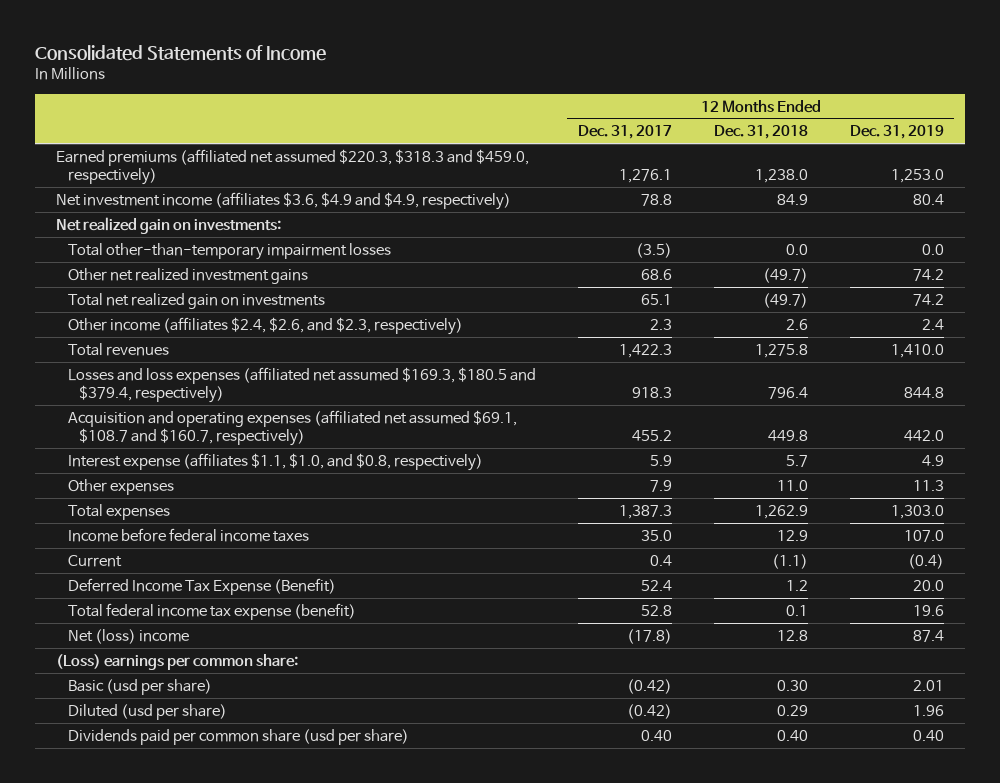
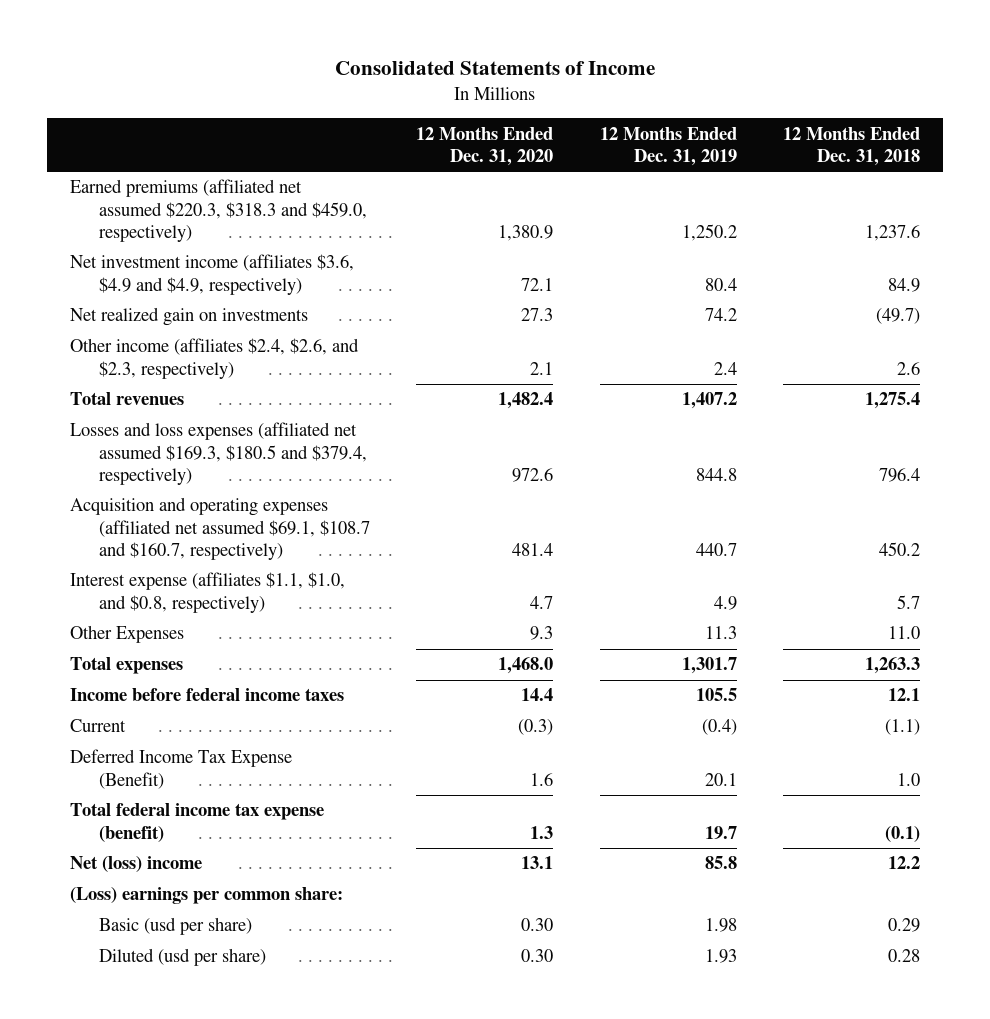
- | 12 Months Ended Dec. 31, 2017 | 12 Months Ended Dec. 31, 2018 | 12 Months Ended Dec. 31, 2019
+ | 12 Months Ended Dec. 31, 2020 | 12 Months Ended Dec. 31, 2019 | 12 Months Ended Dec. 31, 2018
- Earned premiums (affiliated net assumed $220.3, $318.3 and $459.0, respectively) | 1,276.1 | 1,238.0 | 1,253.0
+ Earned premiums (affiliated net assumed $220.3, $318.3 and $459.0, respectively) | 1,380.9 | 1,250.2 | 1,237.6
- Net realized gain on investments:
- Total other-than-temporary impairment losses | (3.5) | 0.0 | 0.0
- Other net realized investment gains | 68.6 | (49.7) | 74.2
- Total net realized gain on investments | 65.1 | (49.7) | 74.2
+ Net realized gain on investments | 27.3 | 74.2 | (49.7)
- Total revenues | 1,422.3 | 1,275.8 | 1,410.0
+ Total revenues | 1,482.4 | 1,407.2 | 1,275.4
- Acquisition and operating expenses (affiliated net assumed $69.1, $108.7 and $160.7, respectively) | 455.2 | 449.8 | 442.0
+ Acquisition and operating expenses (affiliated net assumed $69.1, $108.7 and $160.7, respectively) | 481.4 | 440.7 | 450.2
- Other expenses | 7.9 | 11.0 | 11.3
- Total expenses | 1,387.3 | 1,262.9 | 1,303.0
- Income before federal income taxes | 35.0 | 12.9 | 107.0
+ Other Expenses | 9.3 | 11.3 | 11.0
+ Total expenses | 1,468.0 | 1,301.7 | 1,263.3
+ Income before federal income taxes | 14.4 | 105.5 | 12.1
- Deferred Income Tax Expense (Benefit) | 52.4 | 1.2 | 20.0
- Total federal income tax expense (benefit) | 52.8 | 0.1 | 19.6
- Net (loss) income | (17.8) | 12.8 | 87.4
+ Deferred Income Tax Expense (Benefit) | 1.6 | 20.1 | 1.0
+ Total federal income tax expense (benefit) | 1.3 | 19.7 | (0.1)
+ Net (loss) income | 13.1 | 85.8 | 12.2
- Basic (usd per share) | (0.42) | 0.30 | 2.01
- Diluted (usd per share) | (0.42) | 0.29 | 1.96
- Dividends paid per common share (usd per share) | 0.40 | 0.40 | 0.40
+ Basic (usd per share) | 0.30 | 1.98 | 0.29
+ Diluted (usd per share) | 0.30 | 1.93 | 0.28

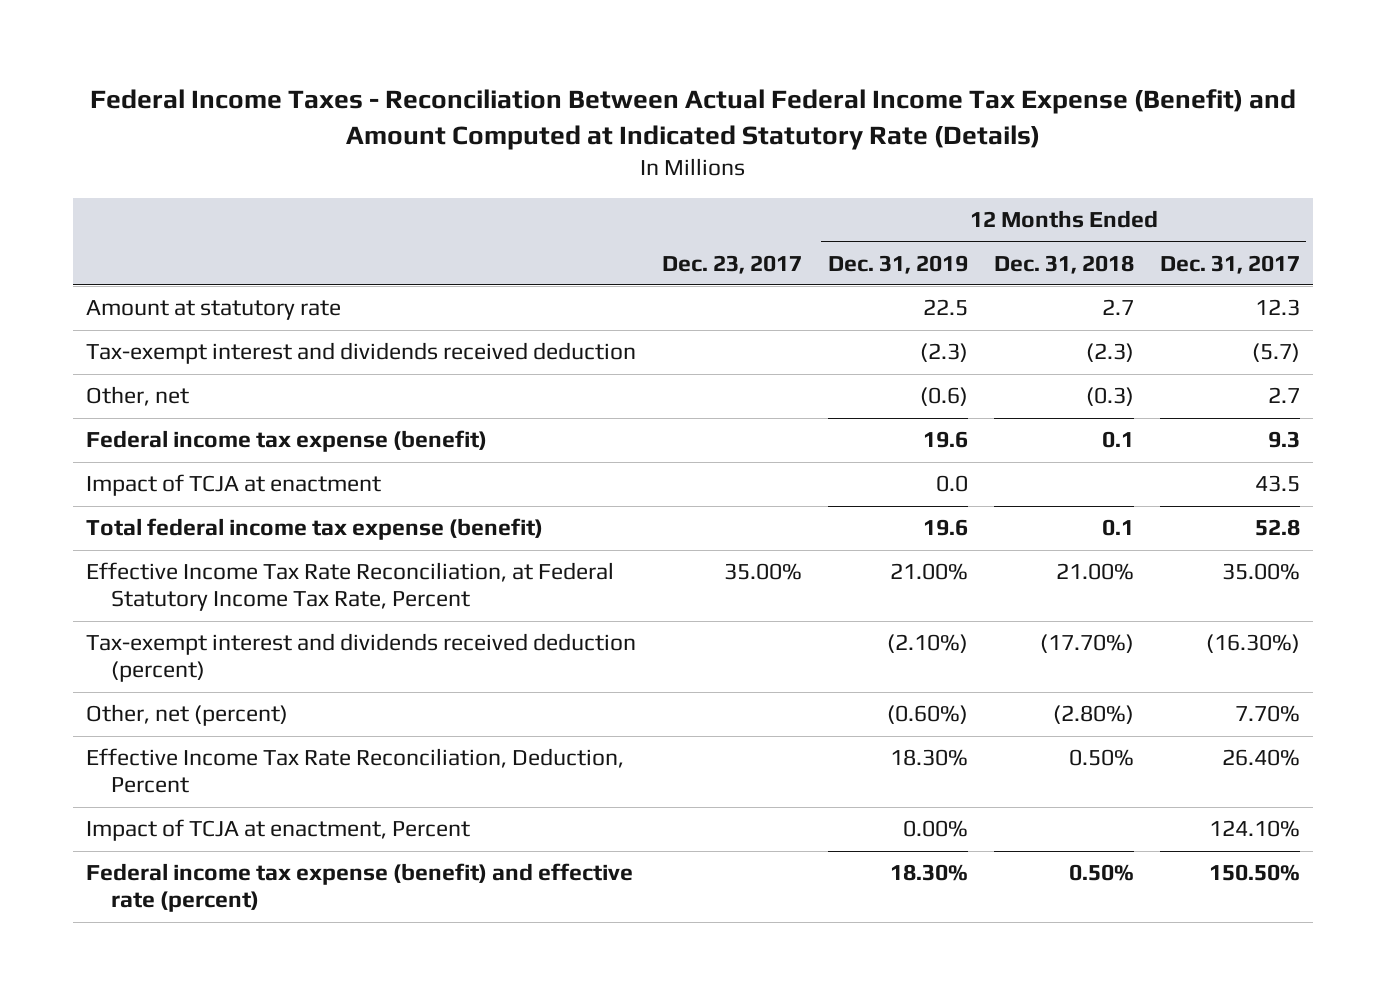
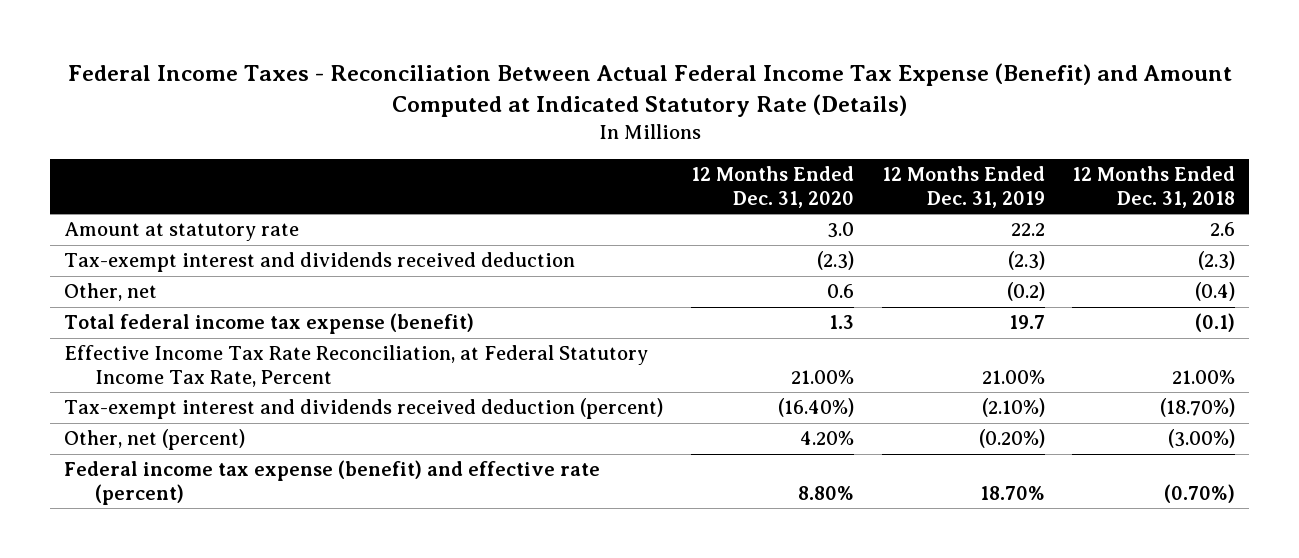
- | Dec. 23, 2017 | 12 Months Ended Dec. 31, 2019 | 12 Months Ended Dec. 31, 2018 | 12 Months Ended Dec. 31, 2017
+ | 12 Months Ended Dec. 31, 2020 | 12 Months Ended Dec. 31, 2019 | 12 Months Ended Dec. 31, 2018
- Amount at statutory rate | | 22.5 | 2.7 | 12.3
+ Amount at statutory rate | 3.0 | 22.2 | 2.6
- Other, net | | (0.6) | (0.3) | 2.7
- Federal income tax expense (benefit) | | 19.6 | 0.1 | 9.3
- Impact of TCJA at enactment | | 0.0 | | 43.5
- Total federal income tax expense (benefit) | | 19.6 | 0.1 | 52.8
+ Other, net | 0.6 | (0.2) | (0.4)
+ Total federal income tax expense (benefit) | 1.3 | 19.7 | (0.1)
- Tax-exempt interest and dividends received deduction (percent) | | (2.10%) | (17.70%) | (16.30%)
- Other, net (percent) | | (0.60%) | (2.80%) | 7.70%
- Effective Income Tax Rate Reconciliation, Deduction, Percent | | 18.30% | 0.50% | 26.40%
- Impact of TCJA at enactment, Percent | | 0.00% | | 124.10%
- Federal income tax expense (benefit) and effective rate (percent) | | 18.30% | 0.50% | 150.50%
+ Tax-exempt interest and dividends received deduction (percent) | (16.40%) | (2.10%) | (18.70%)
+ Other, net (percent) | 4.20% | (0.20%) | (3.00%)
+ Federal income tax expense (benefit) and effective rate (percent) | 8.80% | 18.70% | (0.70%)

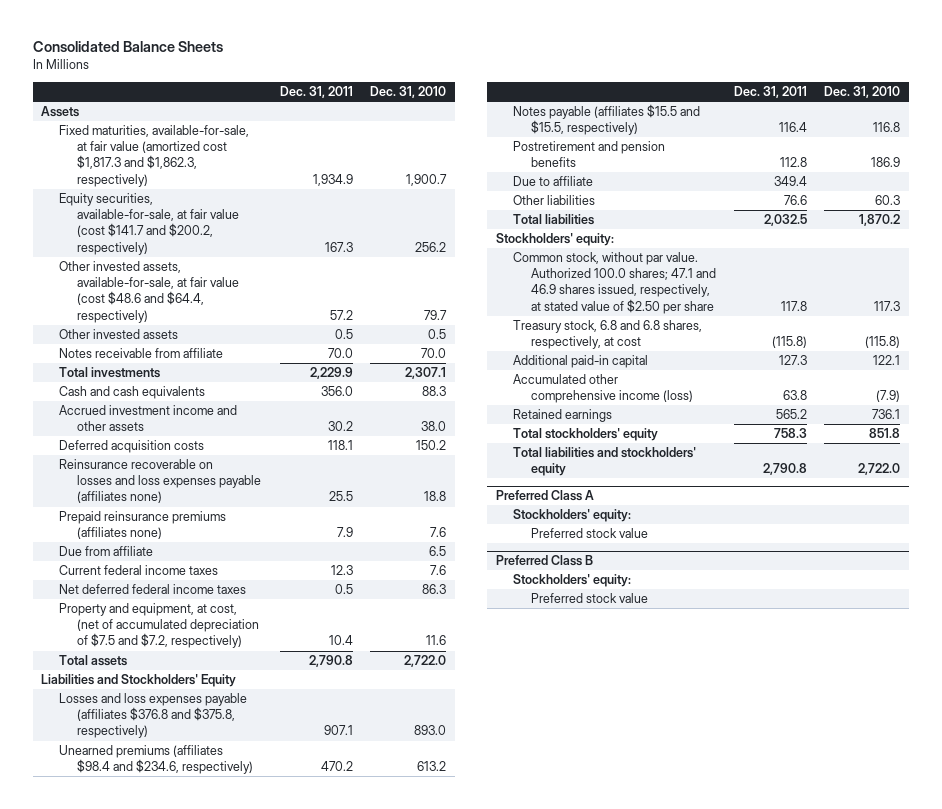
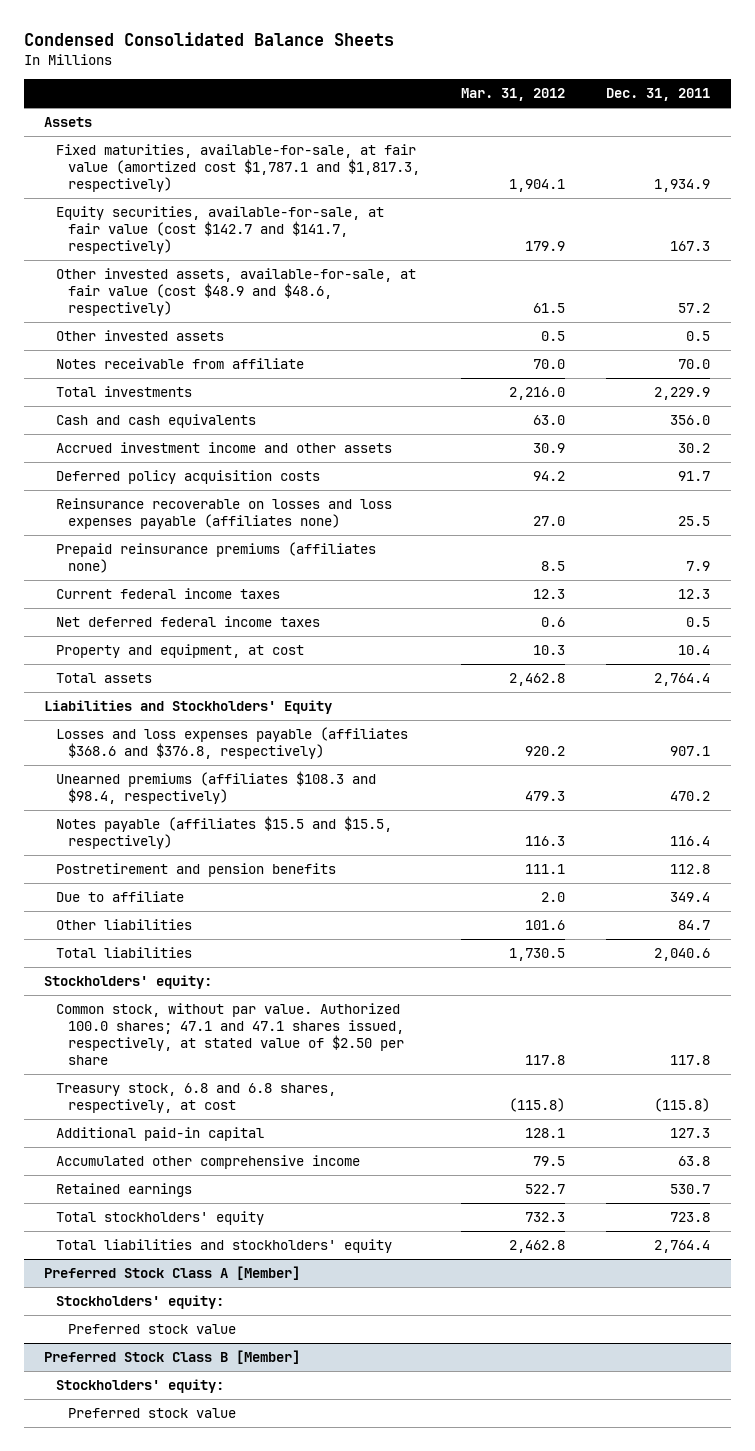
- Consolidated Balance Sheets
+ Condensed Consolidated Balance Sheets
- | Dec. 31, 2011 | Dec. 31, 2010
+ | Mar. 31, 2012 | Dec. 31, 2011
- Fixed maturities, available-for-sale, at fair value (amortized cost $1,817.3 and $1,862.3, respectively) | 1,934.9 | 1,900.7
- Equity securities, available-for-sale, at fair value (cost $141.7 and $200.2, respectively) | 167.3 | 256.2
- Other invested assets, available-for-sale, at fair value (cost $48.6 and $64.4, respectively) | 57.2 | 79.7
+ Fixed maturities, available-for-sale, at fair value (amortized cost $1,787.1 and $1,817.3, respectively) | 1,904.1 | 1,934.9
+ Equity securities, available-for-sale, at fair value (cost $142.7 and $141.7, respectively) | 179.9 | 167.3
+ Other invested assets, available-for-sale, at fair value (cost $48.9 and $48.6, respectively) | 61.5 | 57.2
- Deferred acquisition costs | 118.1 | 150.2
+ Deferred policy acquisition costs | 94.2 | 91.7
- Due from affiliate | | 6.5
- Property and equipment, at cost, (net of accumulated depreciation of $7.5 and $7.2, respectively) | 10.4 | 11.6
- Total assets | 2,790.8 | 2,722.0
+ Property and equipment, at cost | 10.3 | 10.4
+ Total assets | 2,462.8 | 2,764.4
- Losses and loss expenses payable (affiliates $376.8 and $375.8, respectively) | 907.1 | 893.0
- Unearned premiums (affiliates $98.4 and $234.6, respectively) | 470.2 | 613.2
+ Losses and loss expenses payable (affiliates $368.6 and $376.8, respectively) | 920.2 | 907.1
+ Unearned premiums (affiliates $108.3 and $98.4, respectively) | 479.3 | 470.2
- Other liabilities | 76.6 | 60.3
- Total liabilities | 2,032.5 | 1,870.2
+ Other liabilities | 101.6 | 84.7
+ Total liabilities | 1,730.5 | 2,040.6
- Common stock, without par value. Authorized 100.0 shares; 47.1 and 46.9 shares issued, respectively, at stated value of $2.50 per share | 117.8 | 117.3
+ Common stock, without par value. Authorized 100.0 shares; 47.1 and 47.1 shares issued, respectively, at stated value of $2.50 per share | 117.8 | 117.8
- Accumulated other comprehensive income (loss) | 63.8 | (7.9)
- Retained earnings | 565.2 | 736.1
- Total stockholders' equity | 758.3 | 851.8
- Total liabilities and stockholders' equity | 2,790.8 | 2,722.0
- Preferred Class A
+ Accumulated other comprehensive income | 79.5 | 63.8
+ Retained earnings | 522.7 | 530.7
+ Total stockholders' equity | 732.3 | 723.8
+ Total liabilities and stockholders' equity | 2,462.8 | 2,764.4
+ Preferred Stock Class A [Member]
- Preferred Class B
+ Preferred Stock Class B [Member]

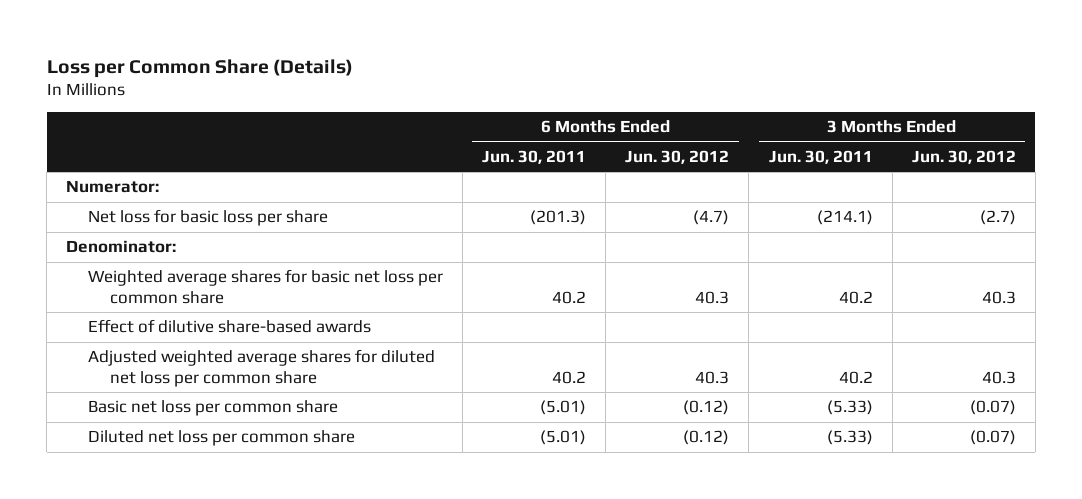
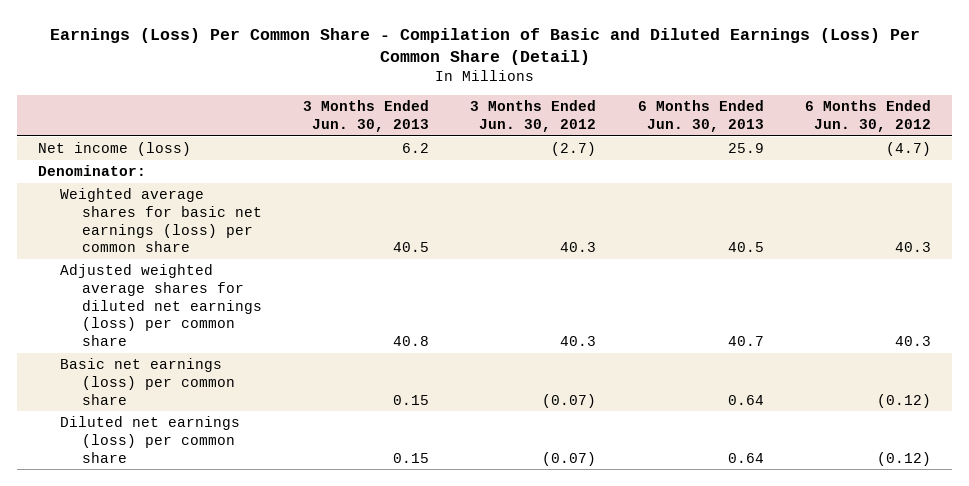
- Loss per Common Share (Details)
+ Earnings (Loss) Per Common Share - Compilation of Basic and Diluted Earnings (Loss) Per Common Share (Detail)
- | 6 Months Ended Jun. 30, 2011 | 6 Months Ended Jun. 30, 2012 | 3 Months Ended Jun. 30, 2011 | 3 Months Ended Jun. 30, 2012
+ | 3 Months Ended Jun. 30, 2013 | 3 Months Ended Jun. 30, 2012 | 6 Months Ended Jun. 30, 2013 | 6 Months Ended Jun. 30, 2012
- Numerator:
- Net loss for basic loss per share | (201.3) | (4.7) | (214.1) | (2.7)
+ Net income (loss) | 6.2 | (2.7) | 25.9 | (4.7)
- Weighted average shares for basic net loss per common share | 40.2 | 40.3 | 40.2 | 40.3
- Effect of dilutive share-based awards
- Adjusted weighted average shares for diluted net loss per common share | 40.2 | 40.3 | 40.2 | 40.3
- Basic net loss per common share | (5.01) | (0.12) | (5.33) | (0.07)
- Diluted net loss per common share | (5.01) | (0.12) | (5.33) | (0.07)
+ Weighted average shares for basic net earnings (loss) per common share | 40.5 | 40.3 | 40.5 | 40.3
+ Adjusted weighted average shares for diluted net earnings (loss) per common share | 40.8 | 40.3 | 40.7 | 40.3
+ Basic net earnings (loss) per common share | 0.15 | (0.07) | 0.64 | (0.12)
+ Diluted net earnings (loss) per common share | 0.15 | (0.07) | 0.64 | (0.12)

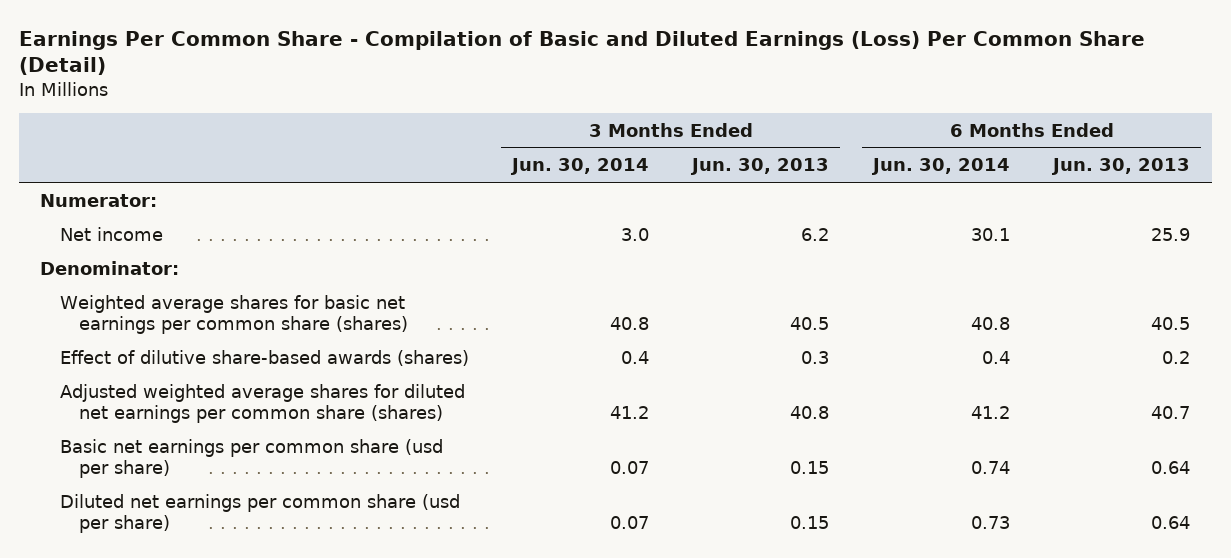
- Earnings (Loss) Per Common Share - Compilation of Basic and Diluted Earnings (Loss) Per Common Share (Detail)
+ Earnings Per Common Share - Compilation of Basic and Diluted Earnings (Loss) Per Common Share (Detail)
- | 3 Months Ended Jun. 30, 2013 | 3 Months Ended Jun. 30, 2012 | 6 Months Ended Jun. 30, 2013 | 6 Months Ended Jun. 30, 2012
+ | 3 Months Ended Jun. 30, 2014 | 3 Months Ended Jun. 30, 2013 | 6 Months Ended Jun. 30, 2014 | 6 Months Ended Jun. 30, 2013
- Net income (loss) | 6.2 | (2.7) | 25.9 | (4.7)
+ Numerator:
+ Net income | 3.0 | 6.2 | 30.1 | 25.9
- Weighted average shares for basic net earnings (loss) per common share | 40.5 | 40.3 | 40.5 | 40.3
- Adjusted weighted average shares for diluted net earnings (loss) per common share | 40.8 | 40.3 | 40.7 | 40.3
- Basic net earnings (loss) per common share | 0.15 | (0.07) | 0.64 | (0.12)
- Diluted net earnings (loss) per common share | 0.15 | (0.07) | 0.64 | (0.12)
+ Weighted average shares for basic net earnings per common share (shares) | 40.8 | 40.5 | 40.8 | 40.5
+ Effect of dilutive share-based awards (shares) | 0.4 | 0.3 | 0.4 | 0.2
+ Adjusted weighted average shares for diluted net earnings per common share (shares) | 41.2 | 40.8 | 41.2 | 40.7
+ Basic net earnings per common share (usd per share) | 0.07 | 0.15 | 0.74 | 0.64
+ Diluted net earnings per common share (usd per share) | 0.07 | 0.15 | 0.73 | 0.64

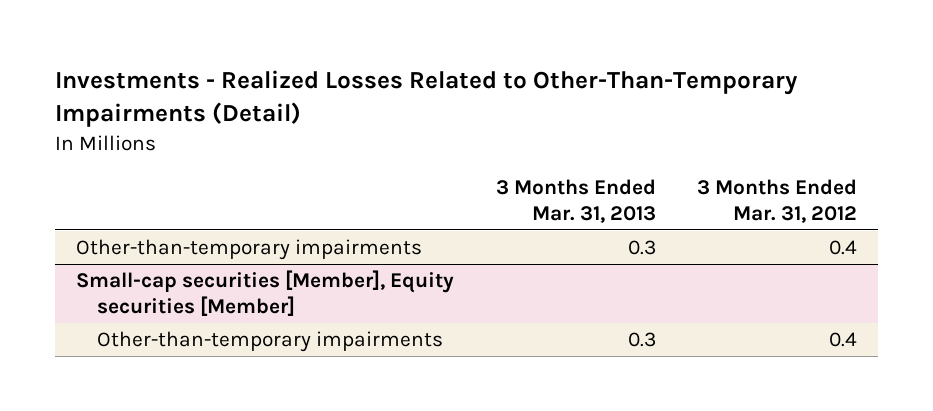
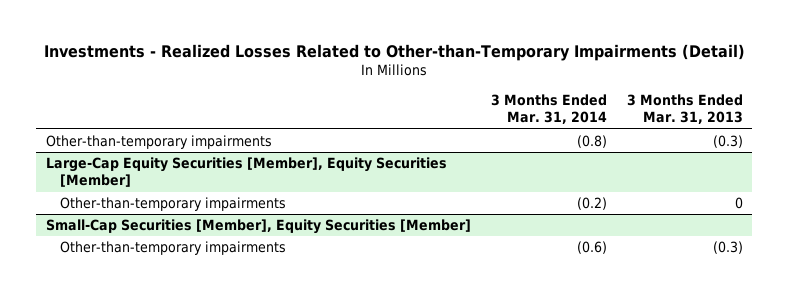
- Investments - Realized Losses Related to Other-Than-Temporary Impairments (Detail)
+ Investments - Realized Losses Related to Other-than-Temporary Impairments (Detail)
- | 3 Months Ended Mar. 31, 2013 | 3 Months Ended Mar. 31, 2012
+ | 3 Months Ended Mar. 31, 2014 | 3 Months Ended Mar. 31, 2013
- Other-than-temporary impairments | 0.3 | 0.4
- Small-cap securities [Member], Equity securities [Member]
- Other-than-temporary impairments | 0.3 | 0.4
+ Other-than-temporary impairments | (0.8) | (0.3)
+ Large-Cap Equity Securities [Member], Equity Securities [Member]
+ Other-than-temporary impairments | (0.2) | 0
+ Small-Cap Securities [Member], Equity Securities [Member]
+ Other-than-temporary impairments | (0.6) | (0.3)

